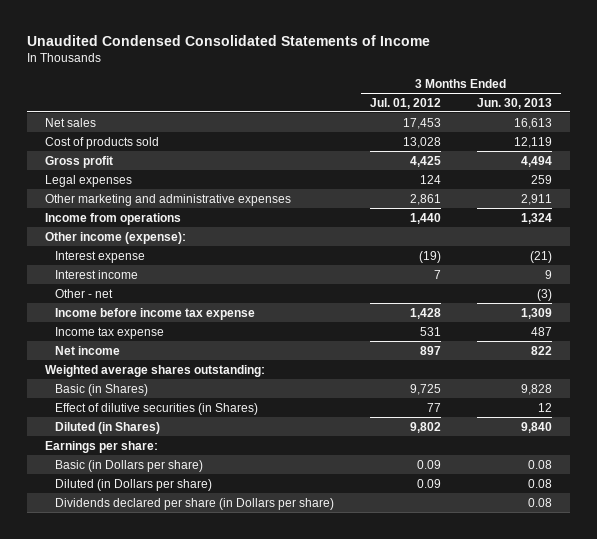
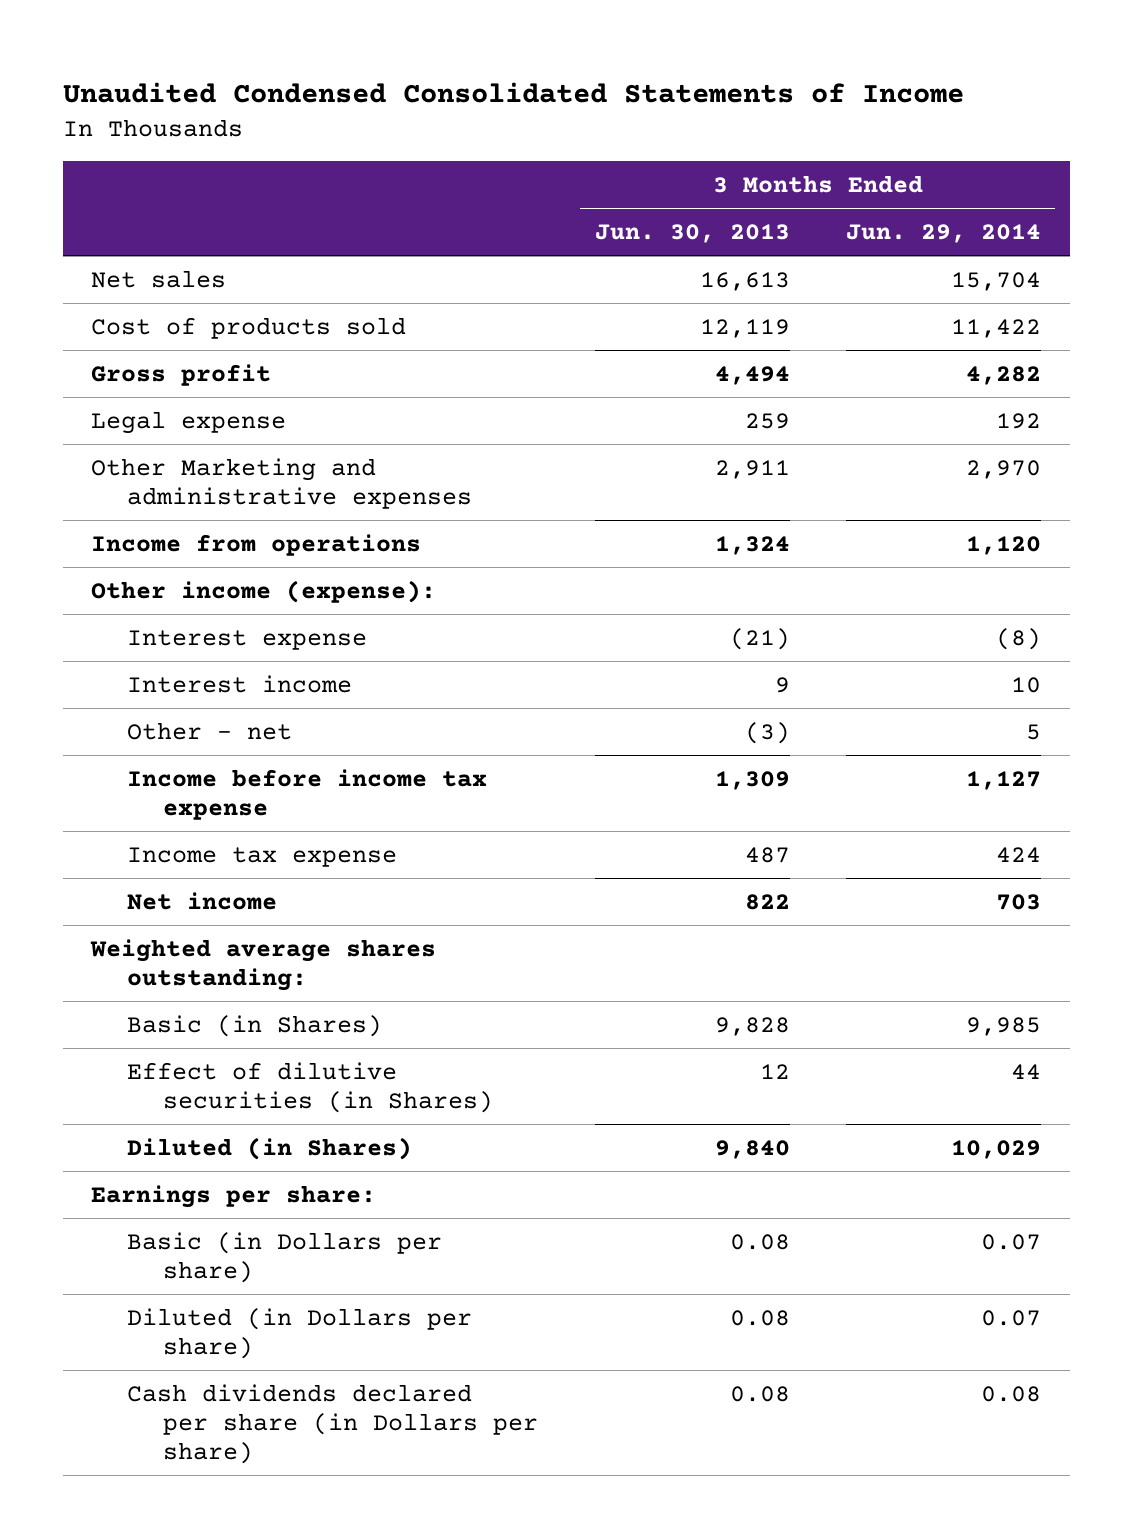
- | 3 Months Ended Jul. 01, 2012 | 3 Months Ended Jun. 30, 2013
+ | 3 Months Ended Jun. 30, 2013 | 3 Months Ended Jun. 29, 2014
- Legal expenses | 124 | 259
- Other marketing and administrative expenses | 2,861 | 2,911
+ Legal expense | 259 | 192
+ Other Marketing and administrative expenses | 2,911 | 2,970
- Dividends declared per share (in Dollars per share) | | 0.08
+ Cash dividends declared per share (in Dollars per share) | 0.08 | 0.08

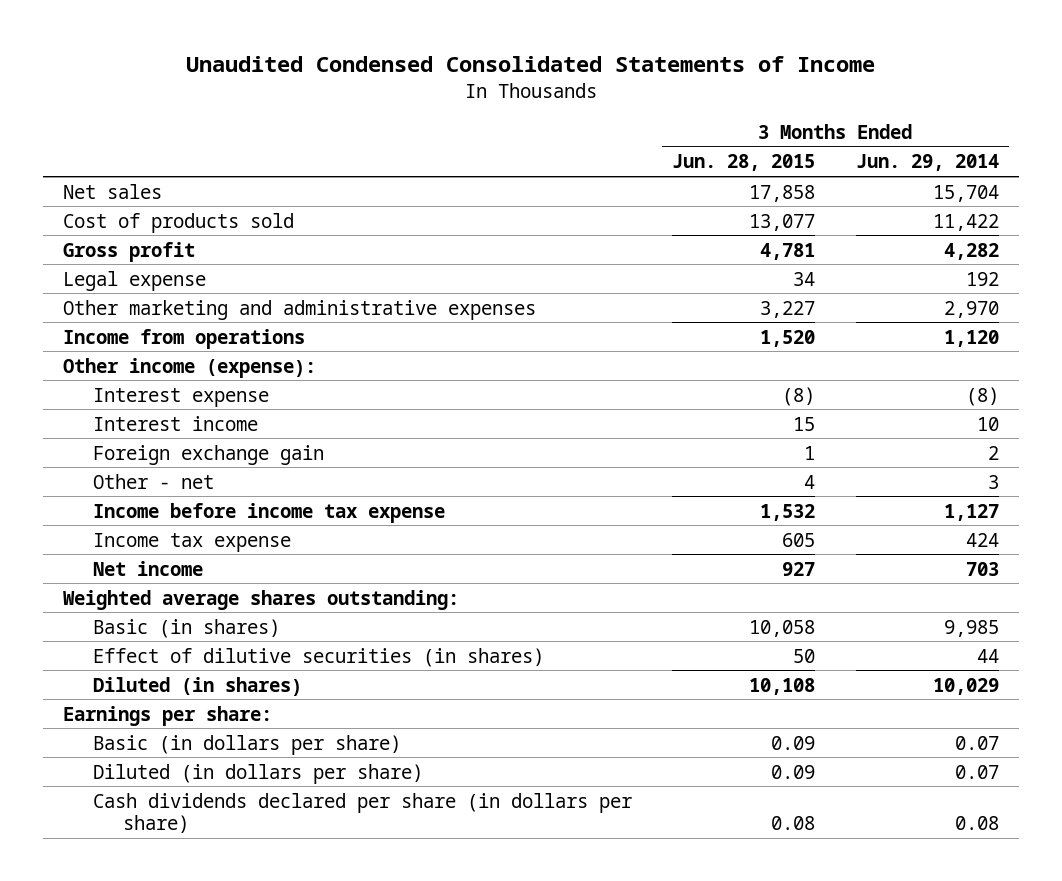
- | 3 Months Ended Jun. 30, 2013 | 3 Months Ended Jun. 29, 2014
+ | 3 Months Ended Jun. 28, 2015 | 3 Months Ended Jun. 29, 2014
- Other Marketing and administrative expenses | 2,911 | 2,970
+ Other marketing and administrative expenses | 3,227 | 2,970
- Other - net | (3) | 5
+ Foreign exchange gain | 1 | 2
+ Other - net | 4 | 3
- Basic (in Shares) | 9,828 | 9,985
- Effect of dilutive securities (in Shares) | 12 | 44
- Diluted (in Shares) | 9,840 | 10,029
+ Basic (in shares) | 10,058 | 9,985
+ Effect of dilutive securities (in shares) | 50 | 44
+ Diluted (in shares) | 10,108 | 10,029
- Basic (in Dollars per share) | 0.08 | 0.07
- Diluted (in Dollars per share) | 0.08 | 0.07
- Cash dividends declared per share (in Dollars per share) | 0.08 | 0.08
+ Basic (in dollars per share) | 0.09 | 0.07
+ Diluted (in dollars per share) | 0.09 | 0.07
+ Cash dividends declared per share (in dollars per share) | 0.08 | 0.08

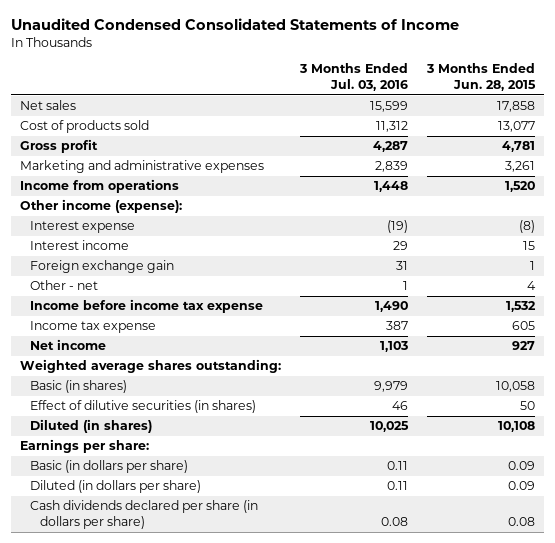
- | 3 Months Ended Jun. 28, 2015 | 3 Months Ended Jun. 29, 2014
+ | 3 Months Ended Jul. 03, 2016 | 3 Months Ended Jun. 28, 2015
- Legal expense | 34 | 192
- Other marketing and administrative expenses | 3,227 | 2,970
+ Marketing and administrative expenses | 2,839 | 3,261

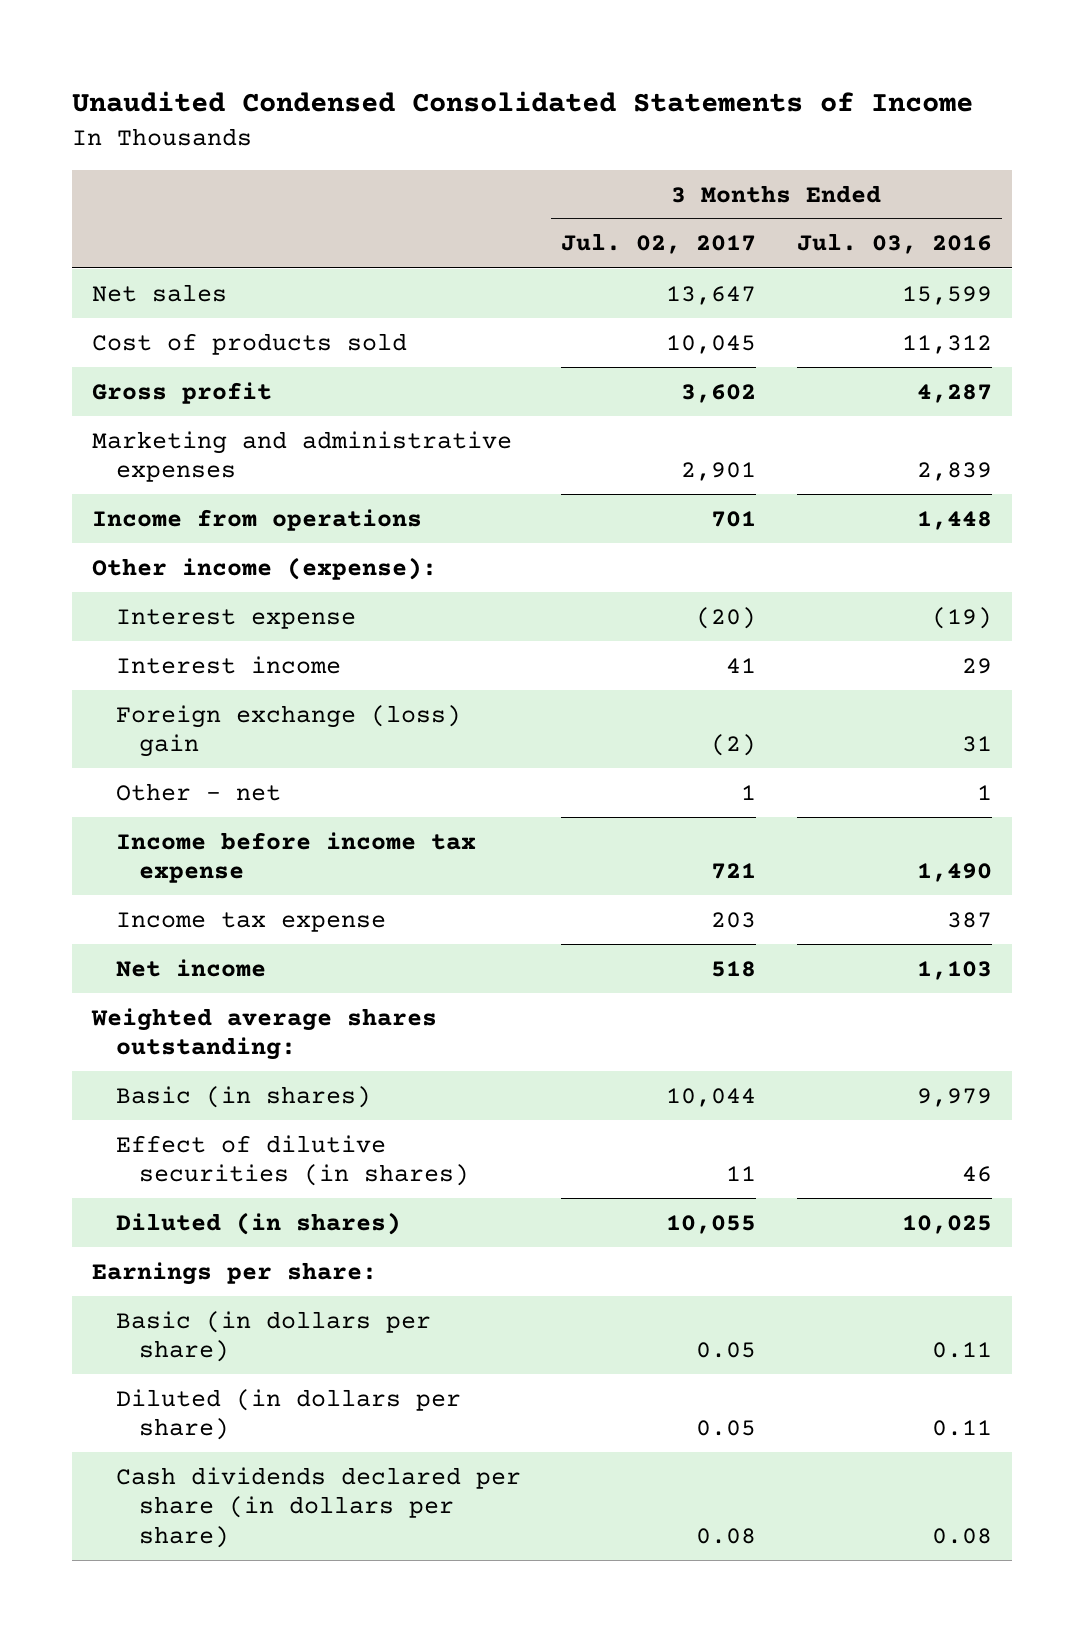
- | 3 Months Ended Jul. 03, 2016 | 3 Months Ended Jun. 28, 2015
+ | 3 Months Ended Jul. 02, 2017 | 3 Months Ended Jul. 03, 2016
- Foreign exchange gain | 31 | 1
+ Foreign exchange (loss) gain | (2) | 31

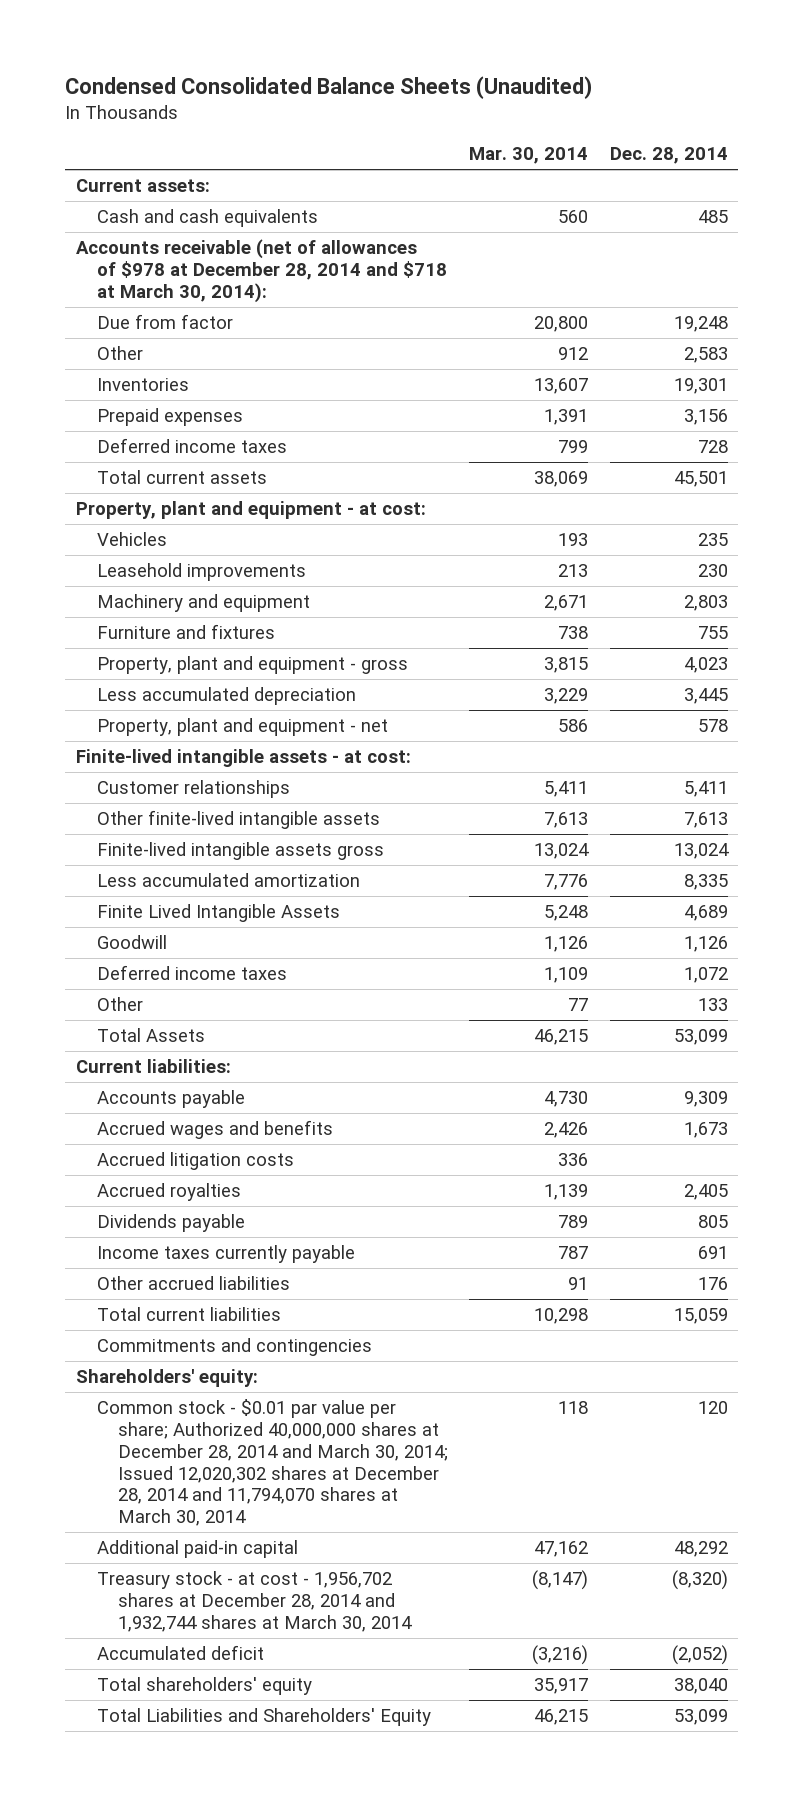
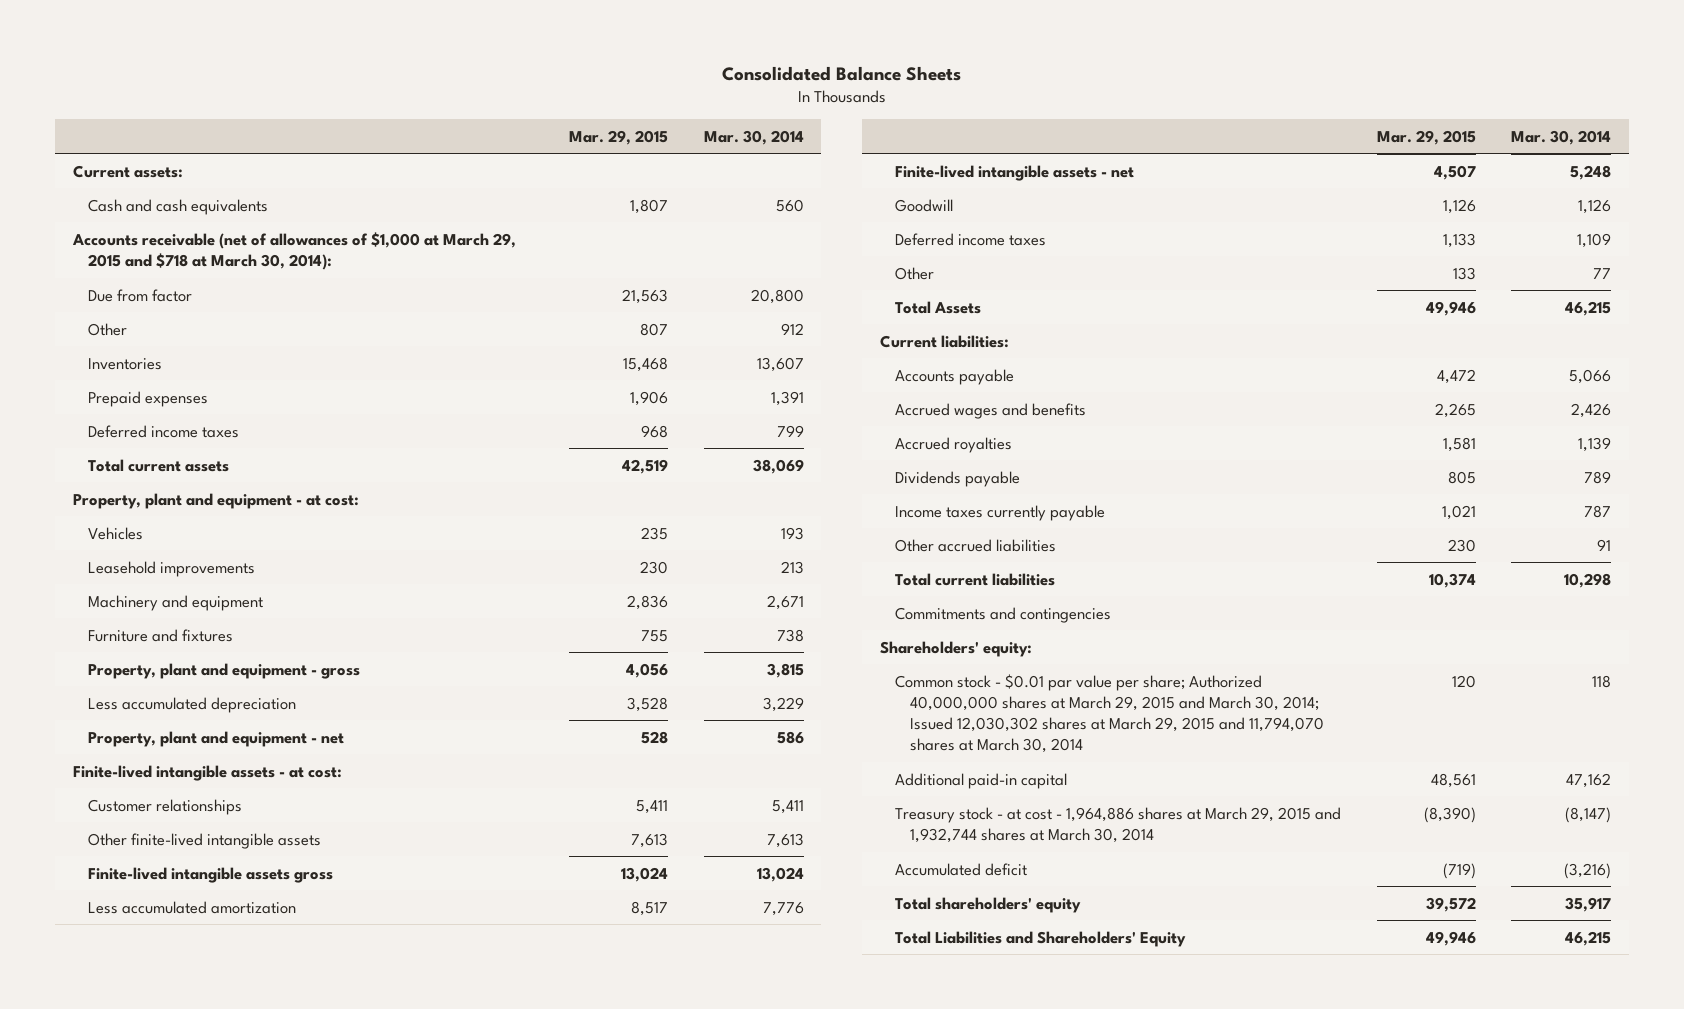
- Condensed Consolidated Balance Sheets (Unaudited)
+ Consolidated Balance Sheets
- | Mar. 30, 2014 | Dec. 28, 2014
+ | Mar. 29, 2015 | Mar. 30, 2014
- Accounts receivable (net of allowances of $978 at December 28, 2014 and $718 at March 30, 2014):
+ Accounts receivable (net of allowances of $1,000 at March 29, 2015 and $718 at March 30, 2014):
- Finite Lived Intangible Assets | 5,248 | 4,689
+ Finite-lived intangible assets - net | 4,507 | 5,248
- Accounts payable | 4,730 | 9,309
+ Accounts payable | 4,472 | 5,066
- Accrued litigation costs | 336 |
- Common stock - $0.01 par value per share; Authorized 40,000,000 shares at December 28, 2014 and March 30, 2014; Issued 12,020,302 shares at December 28, 2014 and 11,794,070 shares at March 30, 2014 | 118 | 120
+ Common stock - $0.01 par value per share; Authorized 40,000,000 shares at March 29, 2015 and March 30, 2014; Issued 12,030,302 shares at March 29, 2015 and 11,794,070 shares at March 30, 2014 | 120 | 118
- Treasury stock - at cost - 1,956,702 shares at December 28, 2014 and 1,932,744 shares at March 30, 2014 | (8,147) | (8,320)
+ Treasury stock - at cost - 1,964,886 shares at March 29, 2015 and 1,932,744 shares at March 30, 2014 | (8,390) | (8,147)

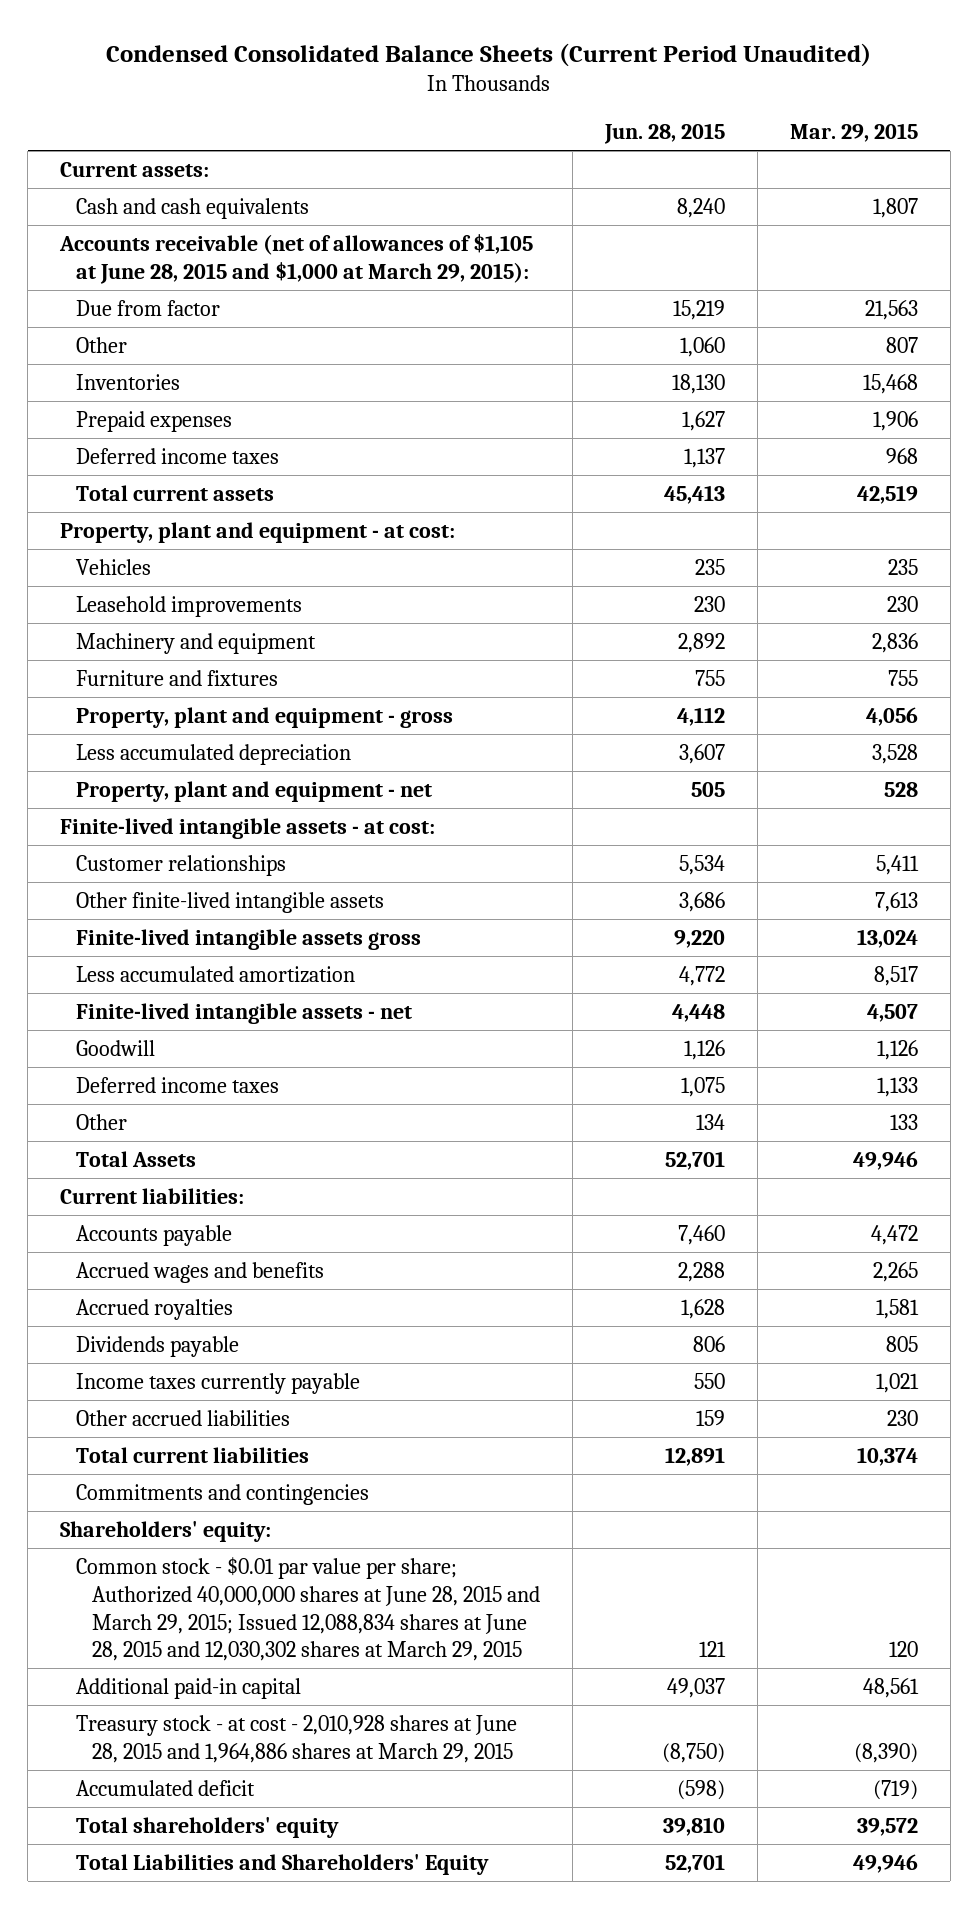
- Consolidated Balance Sheets
+ Condensed Consolidated Balance Sheets (Current Period Unaudited)
- | Mar. 29, 2015 | Mar. 30, 2014
+ | Jun. 28, 2015 | Mar. 29, 2015
- Accounts receivable (net of allowances of $1,000 at March 29, 2015 and $718 at March 30, 2014):
+ Accounts receivable (net of allowances of $1,105 at June 28, 2015 and $1,000 at March 29, 2015):
- Common stock - $0.01 par value per share; Authorized 40,000,000 shares at March 29, 2015 and March 30, 2014; Issued 12,030,302 shares at March 29, 2015 and 11,794,070 shares at March 30, 2014 | 120 | 118
+ Common stock - $0.01 par value per share; Authorized 40,000,000 shares at June 28, 2015 and March 29, 2015; Issued 12,088,834 shares at June 28, 2015 and 12,030,302 shares at March 29, 2015 | 121 | 120
- Treasury stock - at cost - 1,964,886 shares at March 29, 2015 and 1,932,744 shares at March 30, 2014 | (8,390) | (8,147)
+ Treasury stock - at cost - 2,010,928 shares at June 28, 2015 and 1,964,886 shares at March 29, 2015 | (8,750) | (8,390)

